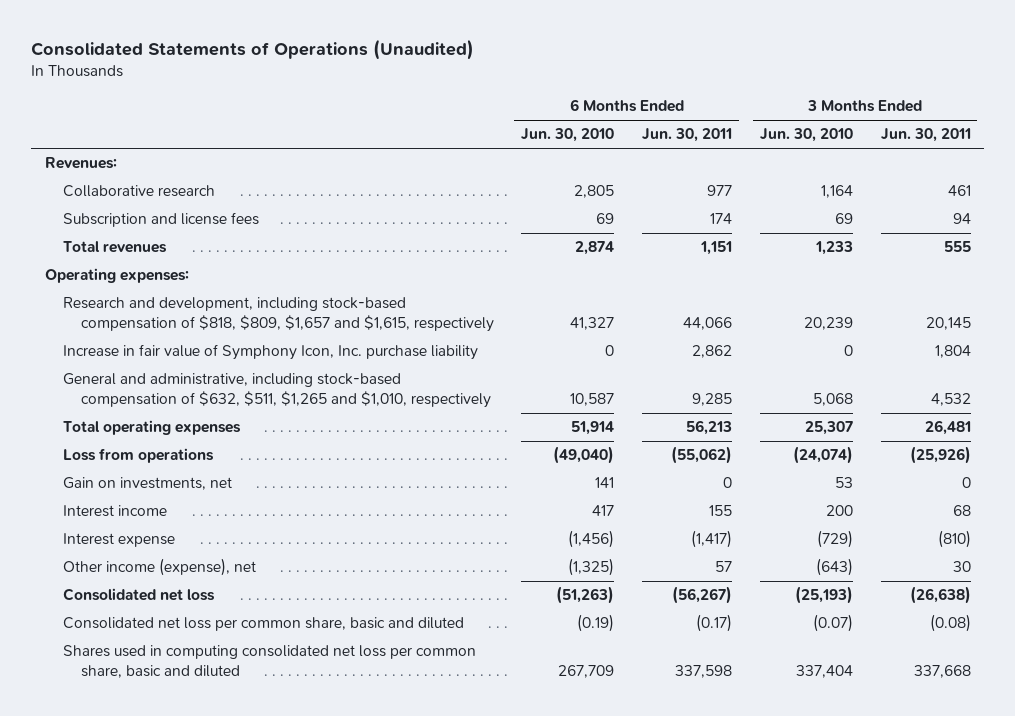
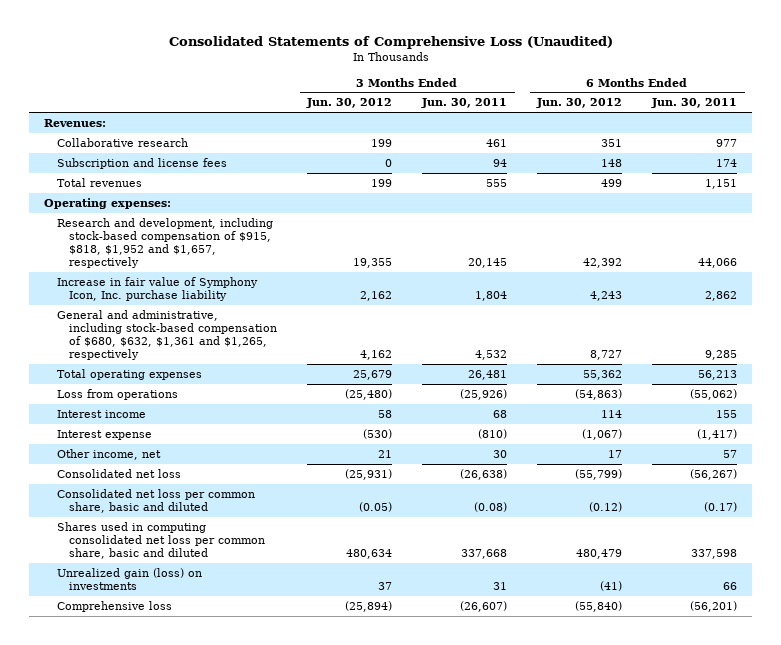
- Consolidated Statements of Operations (Unaudited)
+ Consolidated Statements of Comprehensive Loss (Unaudited)
- | 6 Months Ended Jun. 30, 2010 | 6 Months Ended Jun. 30, 2011 | 3 Months Ended Jun. 30, 2010 | 3 Months Ended Jun. 30, 2011
+ | 3 Months Ended Jun. 30, 2012 | 3 Months Ended Jun. 30, 2011 | 6 Months Ended Jun. 30, 2012 | 6 Months Ended Jun. 30, 2011
- Research and development, including stock-based compensation of $818, $809, $1,657 and $1,615, respectively | 41,327 | 44,066 | 20,239 | 20,145
+ Research and development, including stock-based compensation of $915, $818, $1,952 and $1,657, respectively | 19,355 | 20,145 | 42,392 | 44,066
- General and administrative, including stock-based compensation of $632, $511, $1,265 and $1,010, respectively | 10,587 | 9,285 | 5,068 | 4,532
+ General and administrative, including stock-based compensation of $680, $632, $1,361 and $1,265, respectively | 4,162 | 4,532 | 8,727 | 9,285
- Gain on investments, net | 141 | 0 | 53 | 0
- Other income (expense), net | (1,325) | 57 | (643) | 30
+ Other income, net | 21 | 30 | 17 | 57
+ Unrealized gain (loss) on investments | 37 | 31 | (41) | 66
+ Comprehensive loss | (25,894) | (26,607) | (55,840) | (56,201)

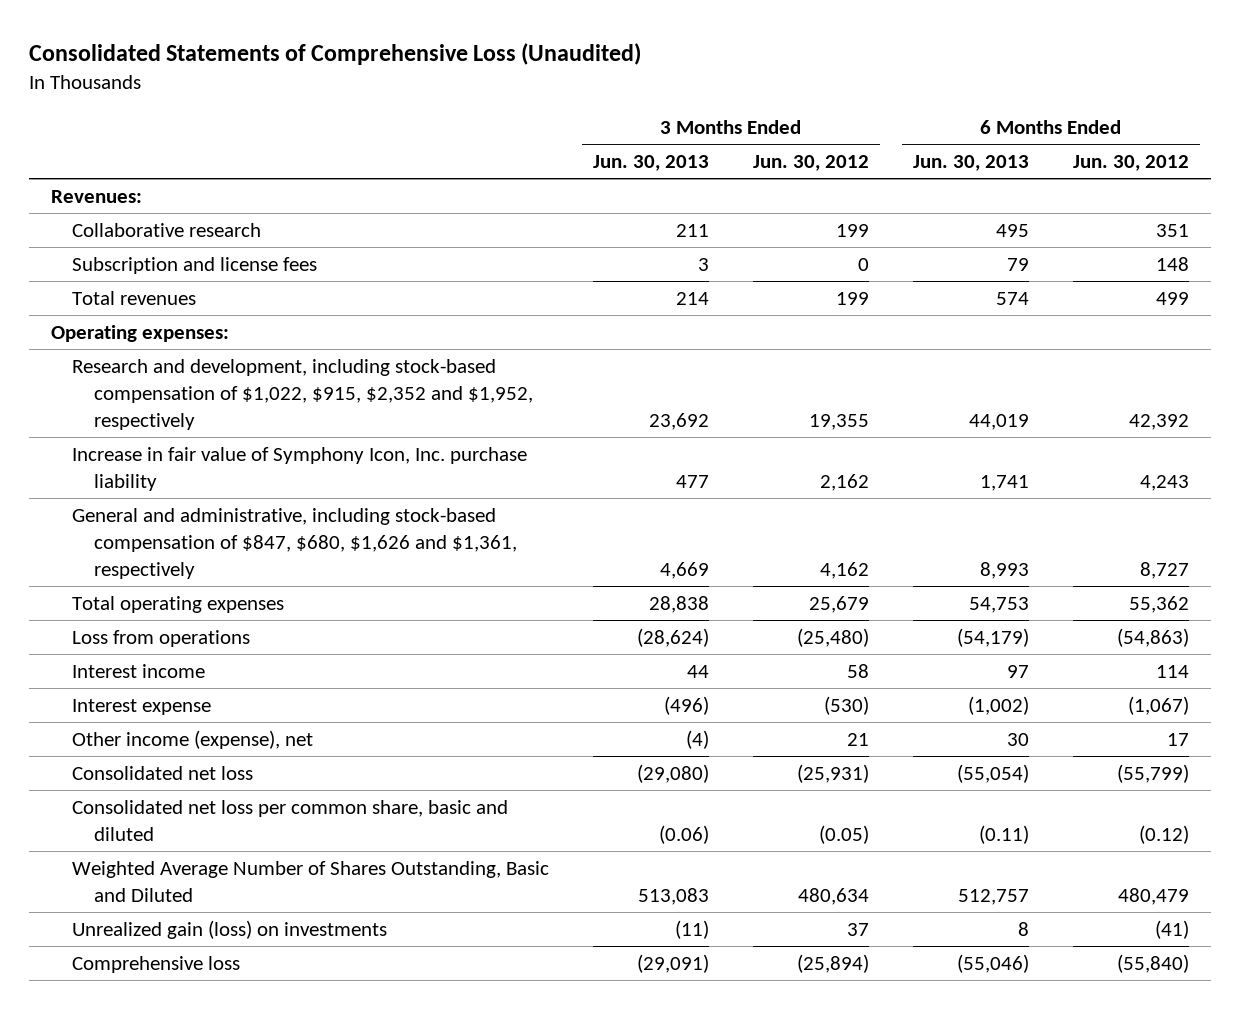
- | 3 Months Ended Jun. 30, 2012 | 3 Months Ended Jun. 30, 2011 | 6 Months Ended Jun. 30, 2012 | 6 Months Ended Jun. 30, 2011
+ | 3 Months Ended Jun. 30, 2013 | 3 Months Ended Jun. 30, 2012 | 6 Months Ended Jun. 30, 2013 | 6 Months Ended Jun. 30, 2012
- Research and development, including stock-based compensation of $915, $818, $1,952 and $1,657, respectively | 19,355 | 20,145 | 42,392 | 44,066
+ Research and development, including stock-based compensation of $1,022, $915, $2,352 and $1,952, respectively | 23,692 | 19,355 | 44,019 | 42,392
- General and administrative, including stock-based compensation of $680, $632, $1,361 and $1,265, respectively | 4,162 | 4,532 | 8,727 | 9,285
+ General and administrative, including stock-based compensation of $847, $680, $1,626 and $1,361, respectively | 4,669 | 4,162 | 8,993 | 8,727
- Other income, net | 21 | 30 | 17 | 57
+ Other income (expense), net | (4) | 21 | 30 | 17
- Shares used in computing consolidated net loss per common share, basic and diluted | 480,634 | 337,668 | 480,479 | 337,598
+ Weighted Average Number of Shares Outstanding, Basic and Diluted | 513,083 | 480,634 | 512,757 | 480,479

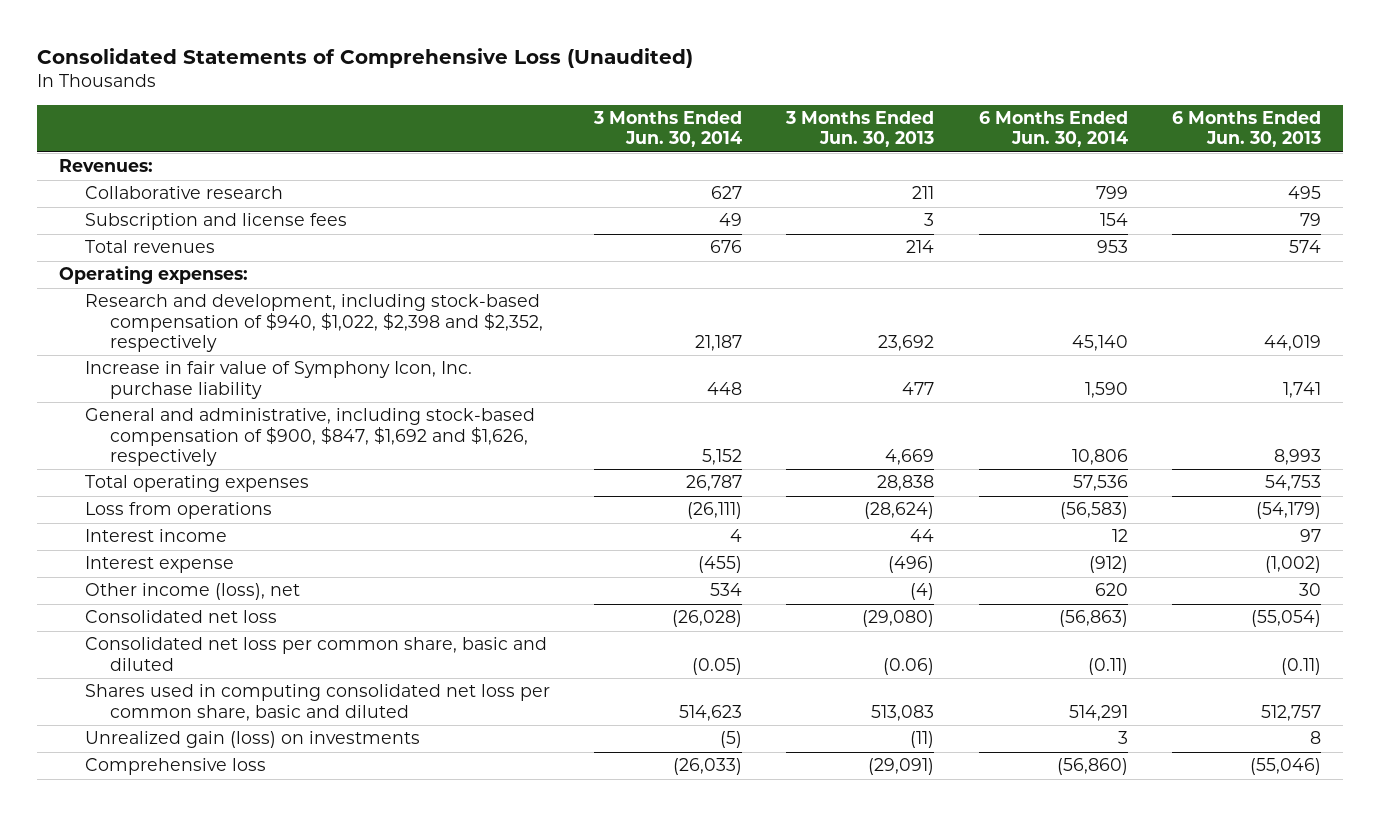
- | 3 Months Ended Jun. 30, 2013 | 3 Months Ended Jun. 30, 2012 | 6 Months Ended Jun. 30, 2013 | 6 Months Ended Jun. 30, 2012
+ | 3 Months Ended Jun. 30, 2014 | 3 Months Ended Jun. 30, 2013 | 6 Months Ended Jun. 30, 2014 | 6 Months Ended Jun. 30, 2013
- Research and development, including stock-based compensation of $1,022, $915, $2,352 and $1,952, respectively | 23,692 | 19,355 | 44,019 | 42,392
+ Research and development, including stock-based compensation of $940, $1,022, $2,398 and $2,352, respectively | 21,187 | 23,692 | 45,140 | 44,019
- General and administrative, including stock-based compensation of $847, $680, $1,626 and $1,361, respectively | 4,669 | 4,162 | 8,993 | 8,727
+ General and administrative, including stock-based compensation of $900, $847, $1,692 and $1,626, respectively | 5,152 | 4,669 | 10,806 | 8,993
- Other income (expense), net | (4) | 21 | 30 | 17
+ Other income (loss), net | 534 | (4) | 620 | 30
- Weighted Average Number of Shares Outstanding, Basic and Diluted | 513,083 | 480,634 | 512,757 | 480,479
+ Shares used in computing consolidated net loss per common share, basic and diluted | 514,623 | 513,083 | 514,291 | 512,757

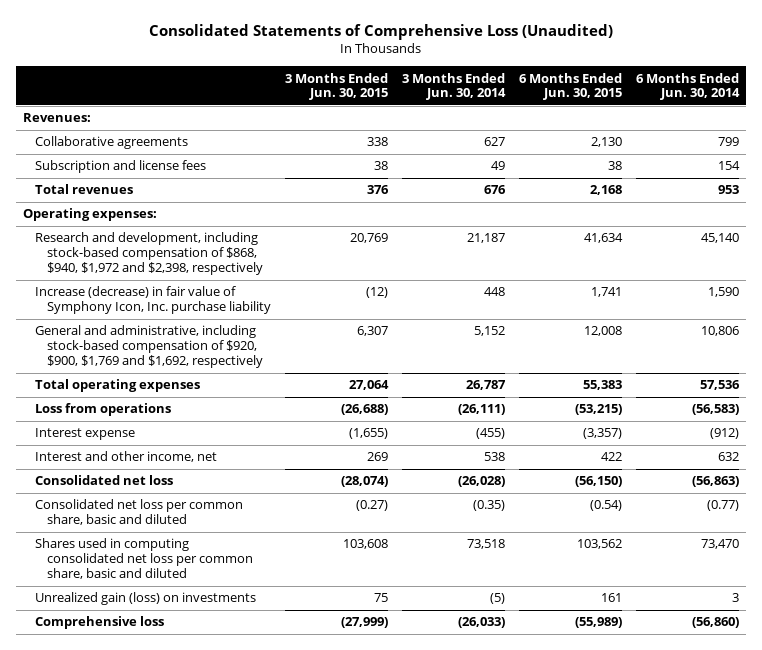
- | 3 Months Ended Jun. 30, 2014 | 3 Months Ended Jun. 30, 2013 | 6 Months Ended Jun. 30, 2014 | 6 Months Ended Jun. 30, 2013
+ | 3 Months Ended Jun. 30, 2015 | 3 Months Ended Jun. 30, 2014 | 6 Months Ended Jun. 30, 2015 | 6 Months Ended Jun. 30, 2014
- Collaborative research | 627 | 211 | 799 | 495
+ Collaborative agreements | 338 | 627 | 2,130 | 799
- Research and development, including stock-based compensation of $940, $1,022, $2,398 and $2,352, respectively | 21,187 | 23,692 | 45,140 | 44,019
- Increase in fair value of Symphony Icon, Inc. purchase liability | 448 | 477 | 1,590 | 1,741
- General and administrative, including stock-based compensation of $900, $847, $1,692 and $1,626, respectively | 5,152 | 4,669 | 10,806 | 8,993
+ Research and development, including stock-based compensation of $868, $940, $1,972 and $2,398, respectively | 20,769 | 21,187 | 41,634 | 45,140
+ Increase (decrease) in fair value of Symphony Icon, Inc. purchase liability | (12) | 448 | 1,741 | 1,590
+ General and administrative, including stock-based compensation of $920, $900, $1,769 and $1,692, respectively | 6,307 | 5,152 | 12,008 | 10,806
- Interest income | 4 | 44 | 12 | 97
- Other income (loss), net | 534 | (4) | 620 | 30
+ Interest and other income, net | 269 | 538 | 422 | 632
- Consolidated net loss per common share, basic and diluted | (0.05) | (0.06) | (0.11) | (0.11)
- Shares used in computing consolidated net loss per common share, basic and diluted | 514,623 | 513,083 | 514,291 | 512,757
+ Consolidated net loss per common share, basic and diluted | (0.27) | (0.35) | (0.54) | (0.77)
+ Shares used in computing consolidated net loss per common share, basic and diluted | 103,608 | 73,518 | 103,562 | 73,470

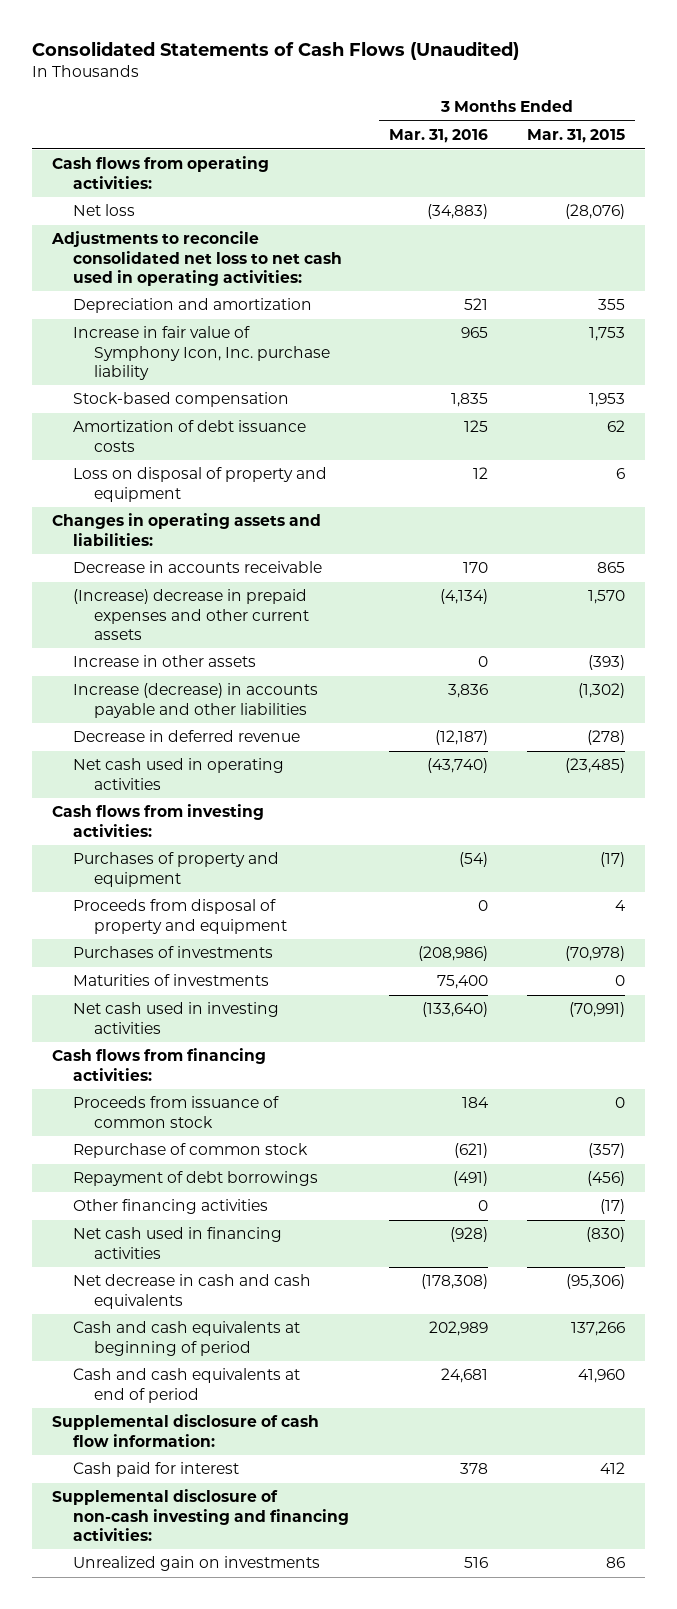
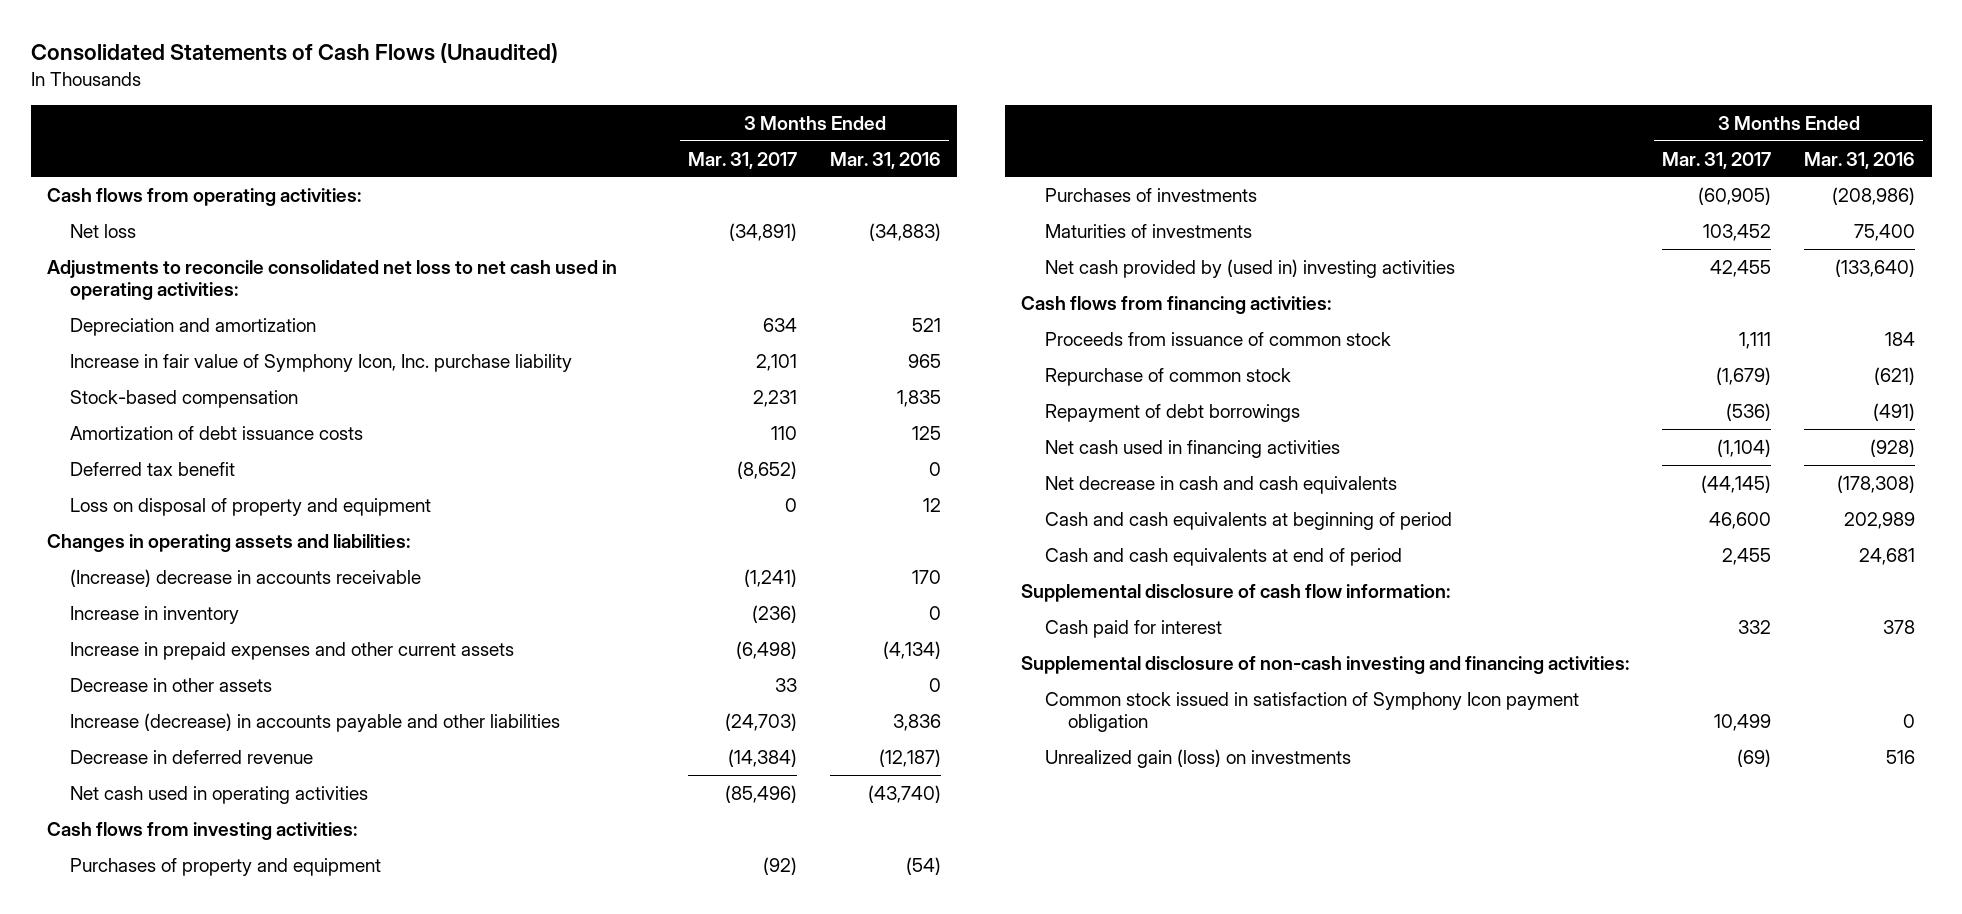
- | 3 Months Ended Mar. 31, 2016 | 3 Months Ended Mar. 31, 2015
+ | 3 Months Ended Mar. 31, 2017 | 3 Months Ended Mar. 31, 2016
+ Deferred tax benefit | (8,652) | 0
- Decrease in accounts receivable | 170 | 865
- (Increase) decrease in prepaid expenses and other current assets | (4,134) | 1,570
- Increase in other assets | 0 | (393)
+ (Increase) decrease in accounts receivable | (1,241) | 170
+ Increase in inventory | (236) | 0
+ Increase in prepaid expenses and other current assets | (6,498) | (4,134)
+ Decrease in other assets | 33 | 0
- Proceeds from disposal of property and equipment | 0 | 4
- Net cash used in investing activities | (133,640) | (70,991)
+ Net cash provided by (used in) investing activities | 42,455 | (133,640)
- Other financing activities | 0 | (17)
- Unrealized gain on investments | 516 | 86
+ Common stock issued in satisfaction of Symphony Icon payment obligation | 10,499 | 0
+ Unrealized gain (loss) on investments | (69) | 516

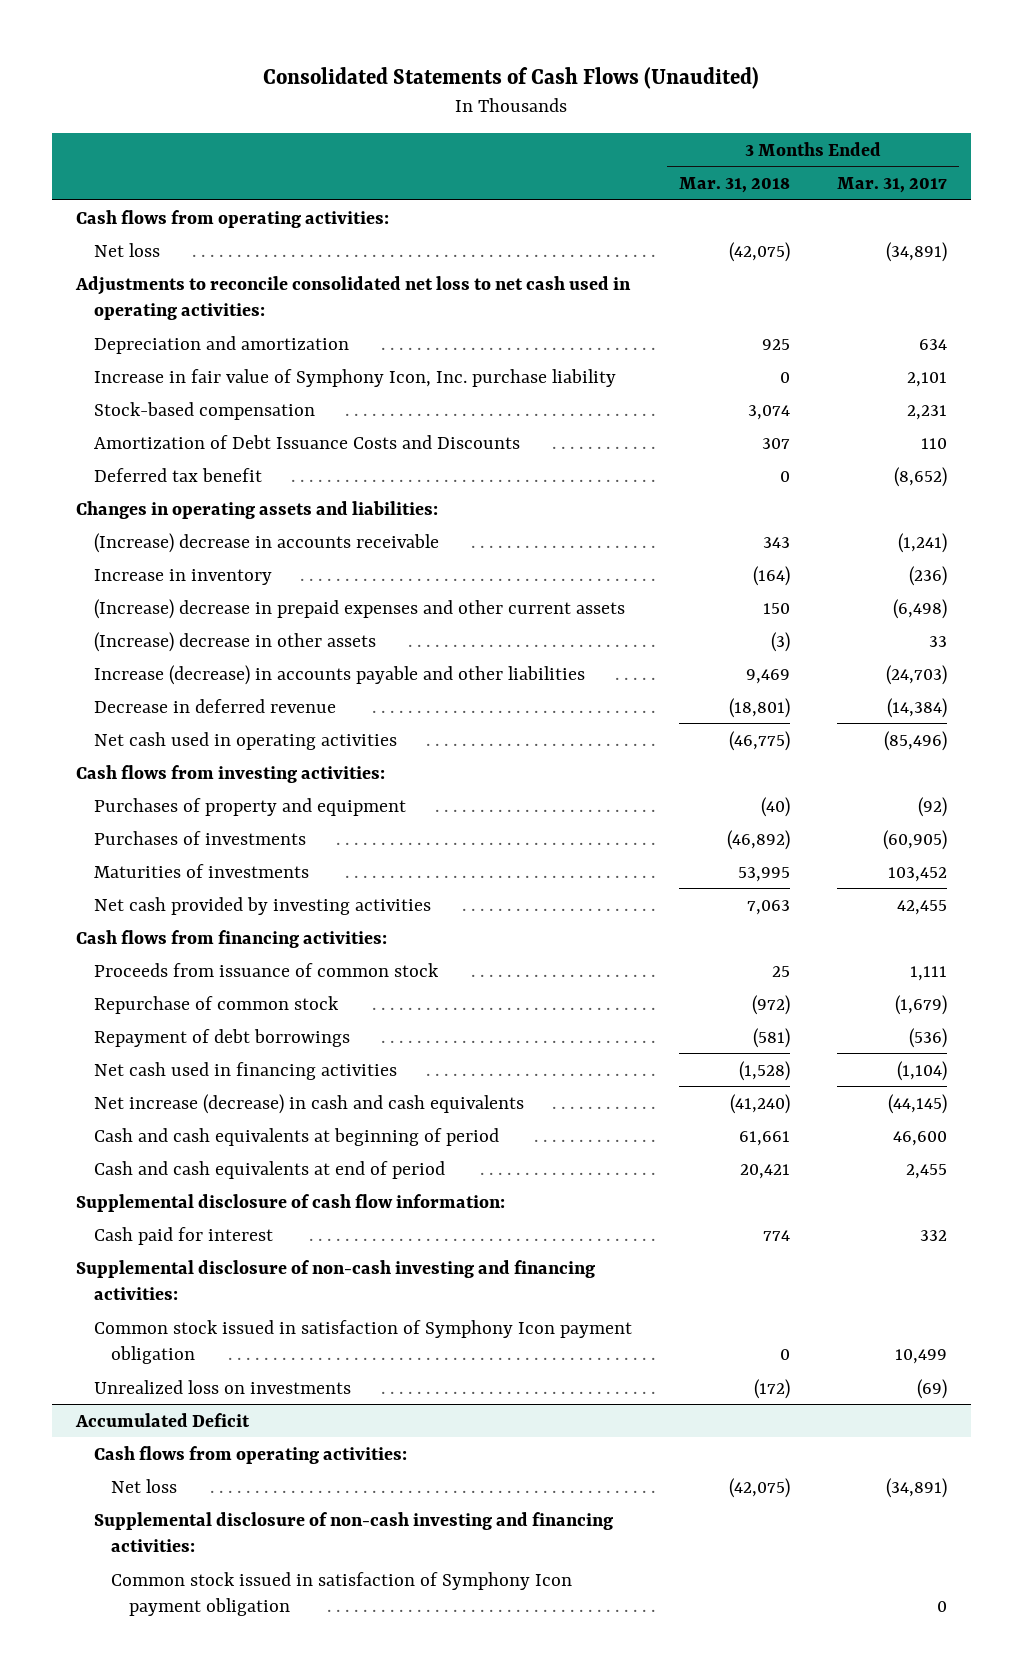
- | 3 Months Ended Mar. 31, 2017 | 3 Months Ended Mar. 31, 2016
+ | 3 Months Ended Mar. 31, 2018 | 3 Months Ended Mar. 31, 2017
- Amortization of debt issuance costs | 110 | 125
+ Amortization of Debt Issuance Costs and Discounts | 307 | 110
- Loss on disposal of property and equipment | 0 | 12
- Increase in prepaid expenses and other current assets | (6,498) | (4,134)
- Decrease in other assets | 33 | 0
+ (Increase) decrease in prepaid expenses and other current assets | 150 | (6,498)
+ (Increase) decrease in other assets | (3) | 33
- Net cash provided by (used in) investing activities | 42,455 | (133,640)
+ Net cash provided by investing activities | 7,063 | 42,455
- Net decrease in cash and cash equivalents | (44,145) | (178,308)
+ Net increase (decrease) in cash and cash equivalents | (41,240) | (44,145)
- Unrealized gain (loss) on investments | (69) | 516
+ Unrealized loss on investments | (172) | (69)
+ Accumulated Deficit
+ Cash flows from operating activities:
+ Net loss | (42,075) | (34,891)
+ Supplemental disclosure of non-cash investing and financing activities:
+ Common stock issued in satisfaction of Symphony Icon payment obligation | | 0

